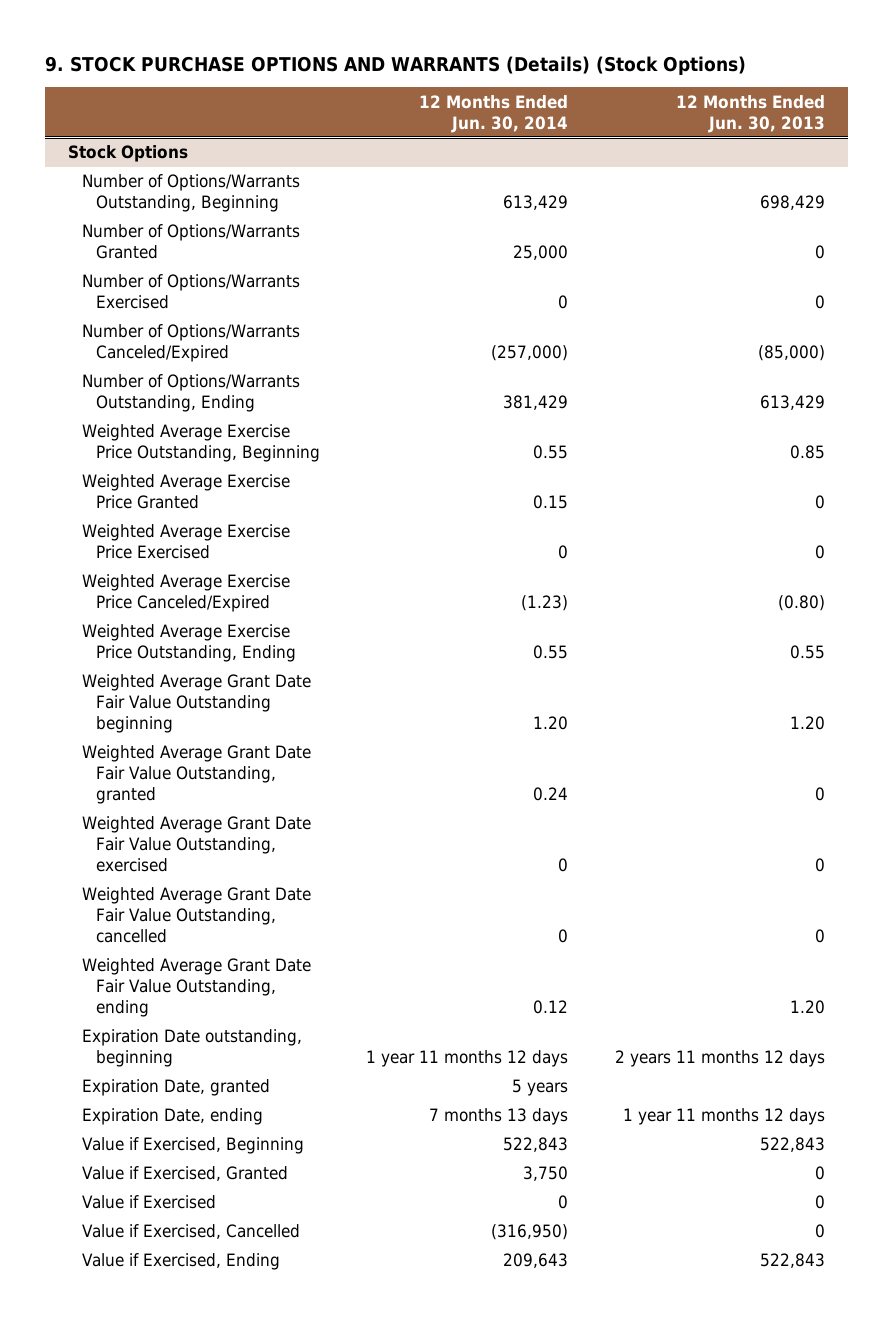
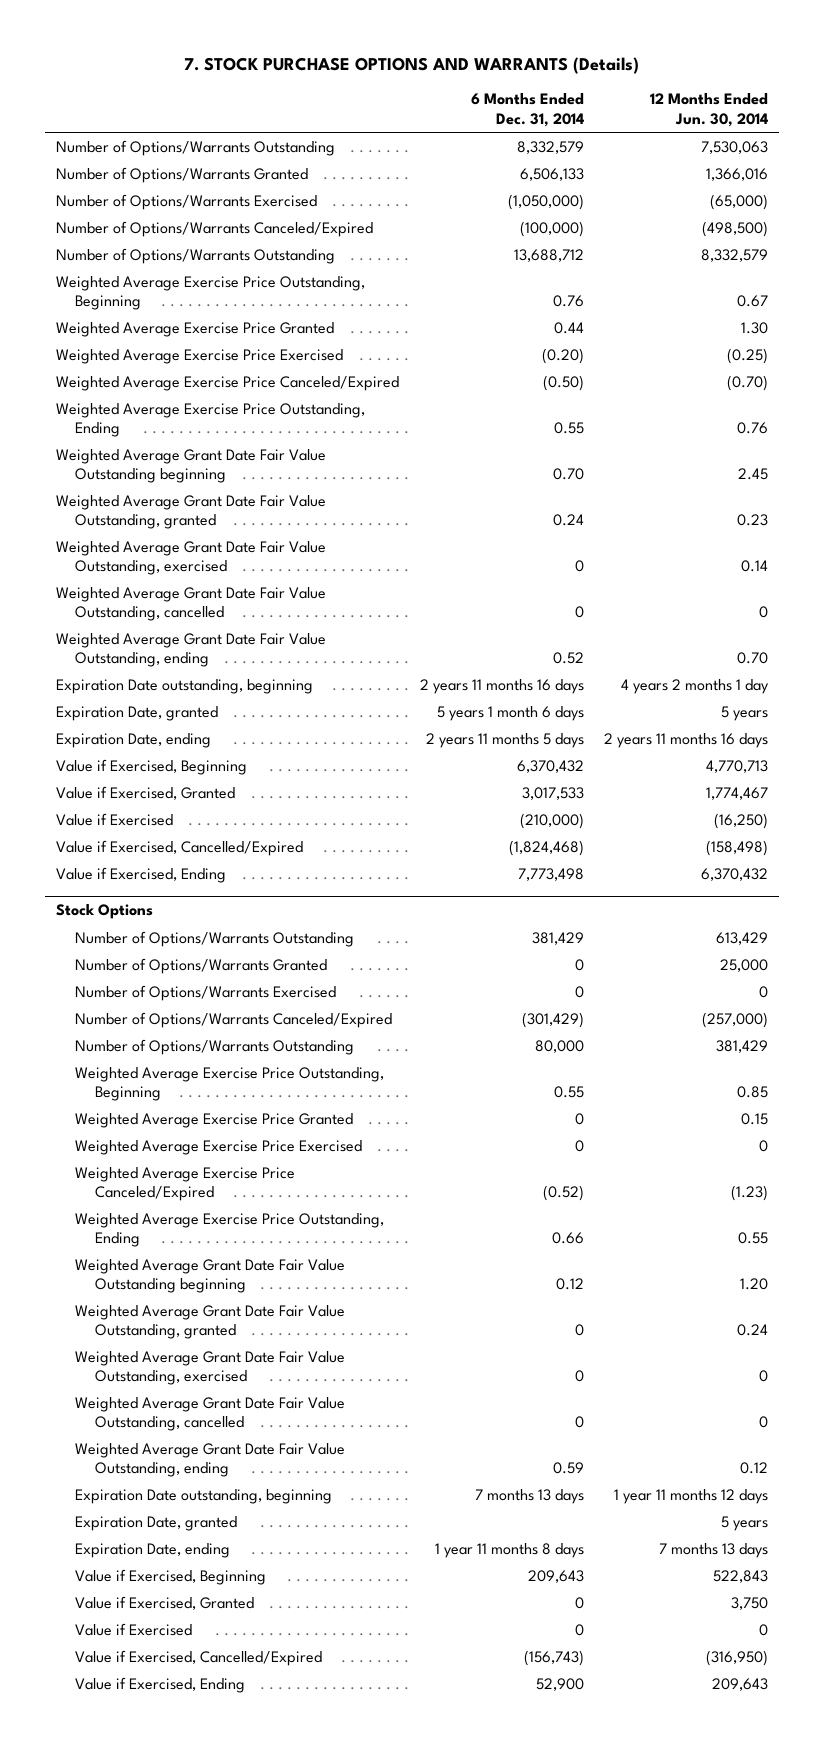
- 9. STOCK PURCHASE OPTIONS AND WARRANTS (Details) (Stock Options)
+ 7. STOCK PURCHASE OPTIONS AND WARRANTS (Details)
- | 12 Months Ended Jun. 30, 2014 | 12 Months Ended Jun. 30, 2013
+ | 6 Months Ended Dec. 31, 2014 | 12 Months Ended Jun. 30, 2014
+ Number of Options/Warrants Outstanding | 8,332,579 | 7,530,063
+ Number of Options/Warrants Granted | 6,506,133 | 1,366,016
+ Number of Options/Warrants Exercised | (1,050,000) | (65,000)
+ Number of Options/Warrants Canceled/Expired | (100,000) | (498,500)
+ Number of Options/Warrants Outstanding | 13,688,712 | 8,332,579
+ Weighted Average Exercise Price Outstanding, Beginning | 0.76 | 0.67
+ Weighted Average Exercise Price Granted | 0.44 | 1.30
+ Weighted Average Exercise Price Exercised | (0.20) | (0.25)
+ Weighted Average Exercise Price Canceled/Expired | (0.50) | (0.70)
+ Weighted Average Exercise Price Outstanding, Ending | 0.55 | 0.76
+ Weighted Average Grant Date Fair Value Outstanding beginning | 0.70 | 2.45
+ Weighted Average Grant Date Fair Value Outstanding, granted | 0.24 | 0.23
+ Weighted Average Grant Date Fair Value Outstanding, exercised | 0 | 0.14
+ Weighted Average Grant Date Fair Value Outstanding, cancelled | 0 | 0
+ Weighted Average Grant Date Fair Value Outstanding, ending | 0.52 | 0.70
+ Expiration Date outstanding, beginning | 2 years 11 months 16 days | 4 years 2 months 1 day
+ Expiration Date, granted | 5 years 1 month 6 days | 5 years
+ Expiration Date, ending | 2 years 11 months 5 days | 2 years 11 months 16 days
+ Value if Exercised, Beginning | 6,370,432 | 4,770,713
+ Value if Exercised, Granted | 3,017,533 | 1,774,467
+ Value if Exercised | (210,000) | (16,250)
+ Value if Exercised, Cancelled/Expired | (1,824,468) | (158,498)
+ Value if Exercised, Ending | 7,773,498 | 6,370,432
@ Stock Options
- Number of Options/Warrants Outstanding, Beginning | 613,429 | 698,429
+ Number of Options/Warrants Outstanding | 381,429 | 613,429
- Number of Options/Warrants Outstanding, Ending | 381,429 | 613,429
- Weighted Average Exercise Price Outstanding, Beginning | 0.55 | 0.85
+ Number of Options/Warrants Outstanding | 80,000 | 381,429
+ Weighted Average Exercise Price Outstanding, Beginning | 0.55 | 0.85
- Value if Exercised, Cancelled | (316,950) | 0
+ Value if Exercised, Cancelled/Expired | (156,743) | (316,950)

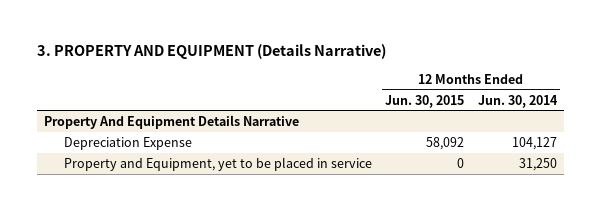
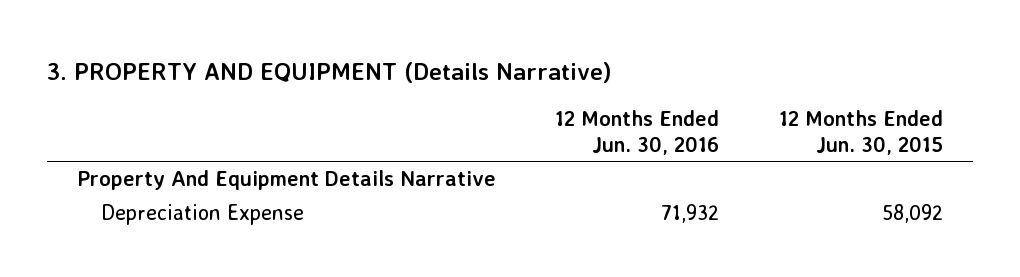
- | 12 Months Ended Jun. 30, 2015 | 12 Months Ended Jun. 30, 2014
+ | 12 Months Ended Jun. 30, 2016 | 12 Months Ended Jun. 30, 2015
- Property and Equipment, yet to be placed in service | 0 | 31,250

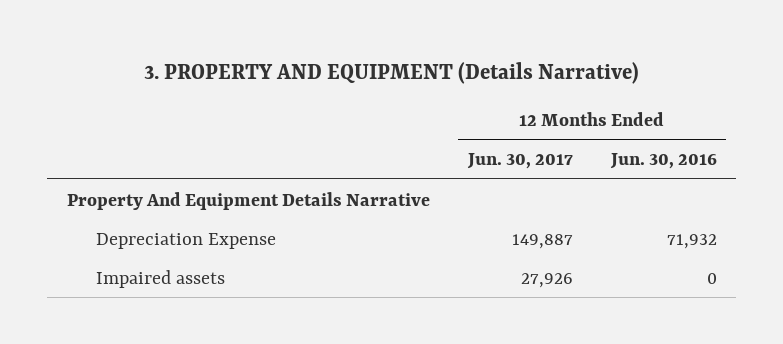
- | 12 Months Ended Jun. 30, 2016 | 12 Months Ended Jun. 30, 2015
+ | 12 Months Ended Jun. 30, 2017 | 12 Months Ended Jun. 30, 2016
+ Impaired assets | 27,926 | 0

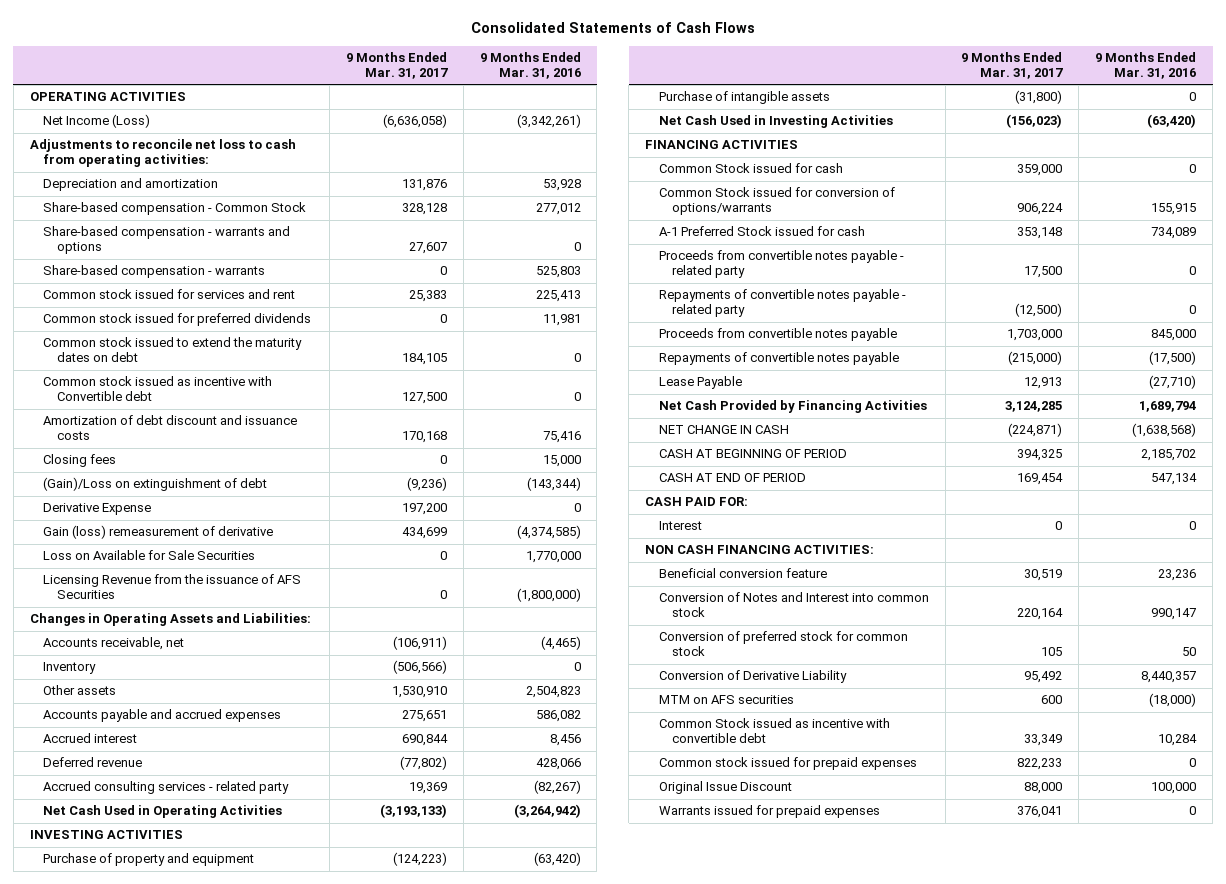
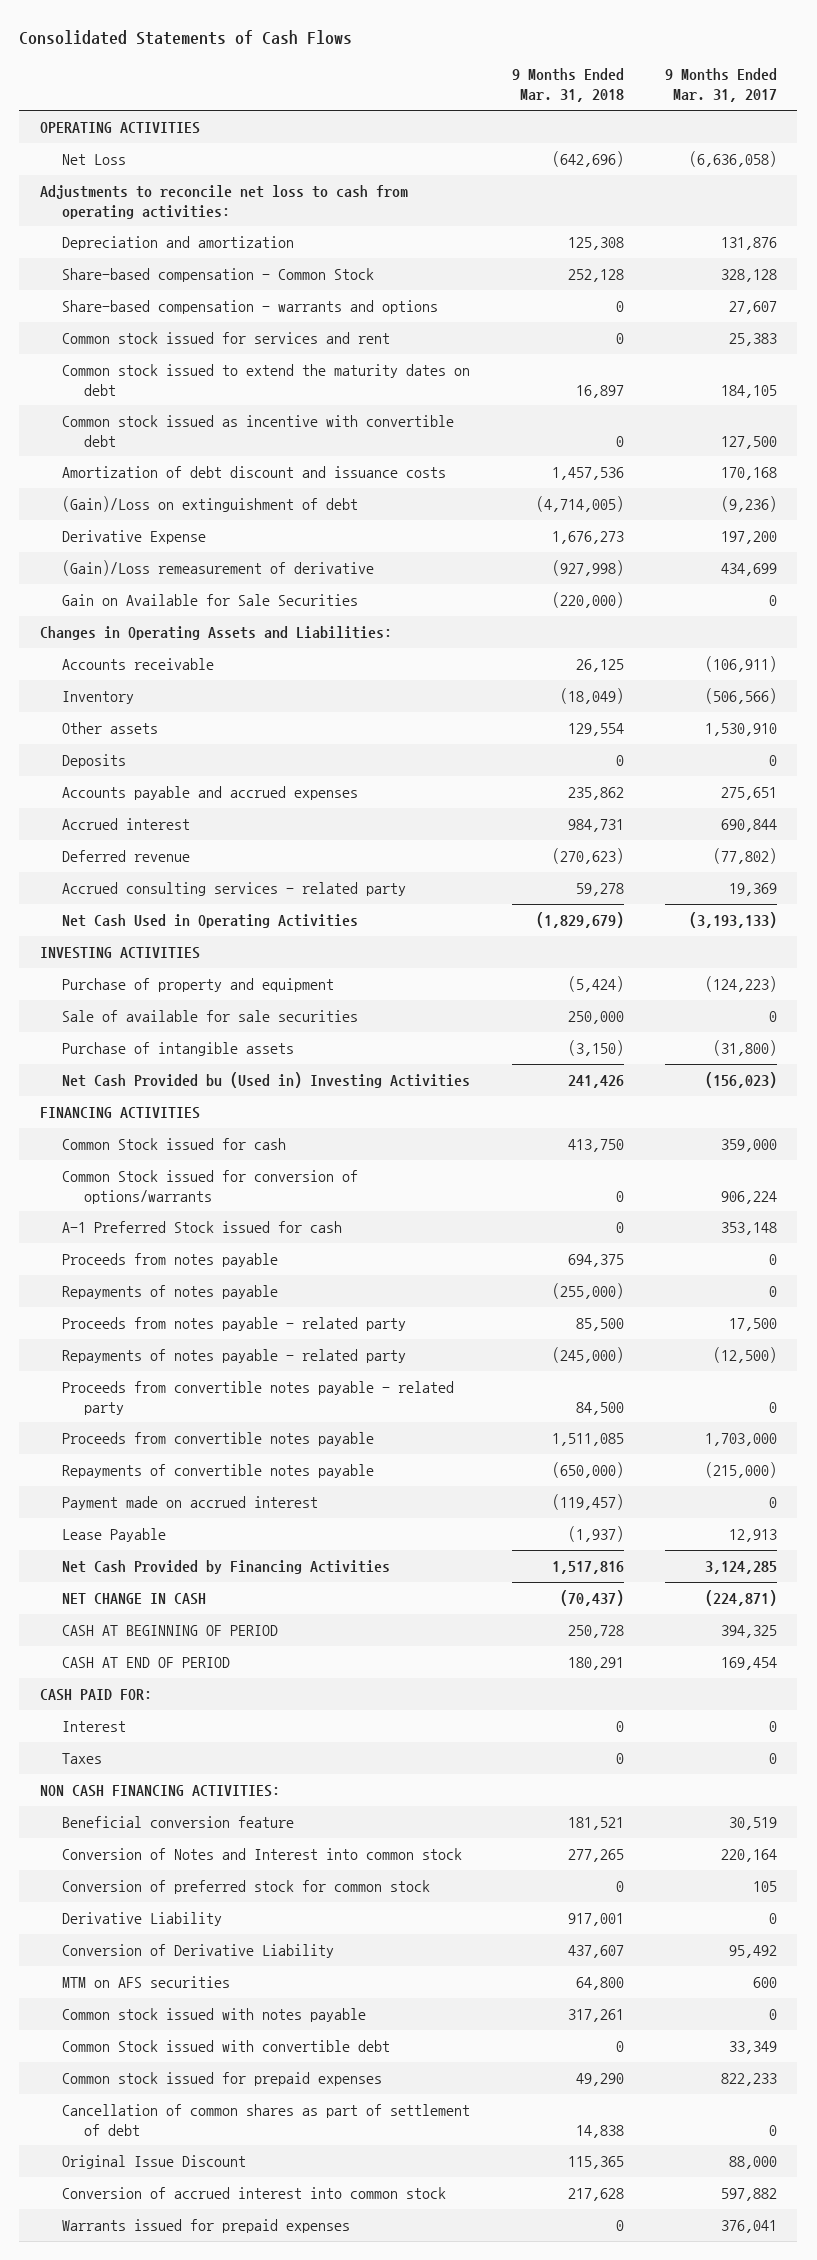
- | 9 Months Ended Mar. 31, 2017 | 9 Months Ended Mar. 31, 2016
+ | 9 Months Ended Mar. 31, 2018 | 9 Months Ended Mar. 31, 2017
- Net Income (Loss) | (6,636,058) | (3,342,261)
+ Net Loss | (642,696) | (6,636,058)
- Share-based compensation - warrants | 0 | 525,803
- Common stock issued for preferred dividends | 0 | 11,981
- Common stock issued as incentive with Convertible debt | 127,500 | 0
+ Common stock issued as incentive with convertible debt | 0 | 127,500
- Closing fees | 0 | 15,000
- Gain (loss) remeasurement of derivative | 434,699 | (4,374,585)
- Loss on Available for Sale Securities | 0 | 1,770,000
- Licensing Revenue from the issuance of AFS Securities | 0 | (1,800,000)
+ (Gain)/Loss remeasurement of derivative | (927,998) | 434,699
+ Gain on Available for Sale Securities | (220,000) | 0
- Accounts receivable, net | (106,911) | (4,465)
+ Accounts receivable | 26,125 | (106,911)
+ Deposits | 0 | 0
+ Sale of available for sale securities | 250,000 | 0
- Net Cash Used in Investing Activities | (156,023) | (63,420)
+ Net Cash Provided bu (Used in) Investing Activities | 241,426 | (156,023)
- Proceeds from convertible notes payable - related party | 17,500 | 0
- Repayments of convertible notes payable - related party | (12,500) | 0
+ Proceeds from notes payable | 694,375 | 0
+ Repayments of notes payable | (255,000) | 0
+ Proceeds from notes payable - related party | 85,500 | 17,500
+ Repayments of notes payable - related party | (245,000) | (12,500)
+ Proceeds from convertible notes payable - related party | 84,500 | 0
+ Payment made on accrued interest | (119,457) | 0
+ Taxes | 0 | 0
+ Derivative Liability | 917,001 | 0
- Common Stock issued as incentive with convertible debt | 33,349 | 10,284
+ Common stock issued with notes payable | 317,261 | 0
+ Common Stock issued with convertible debt | 0 | 33,349
+ Cancellation of common shares as part of settlement of debt | 14,838 | 0
+ Conversion of accrued interest into common stock | 217,628 | 597,882

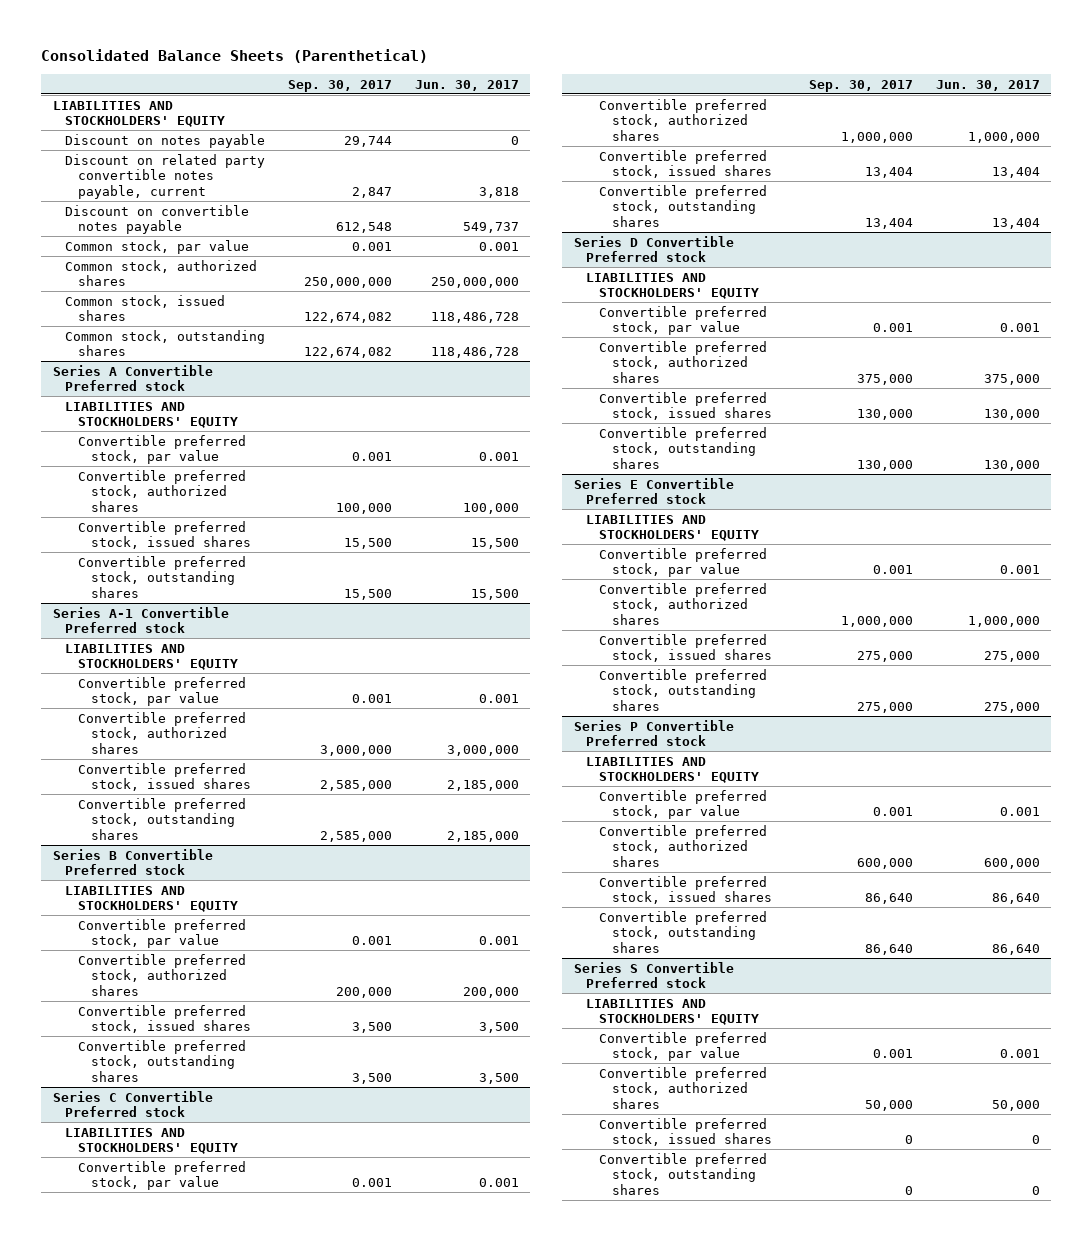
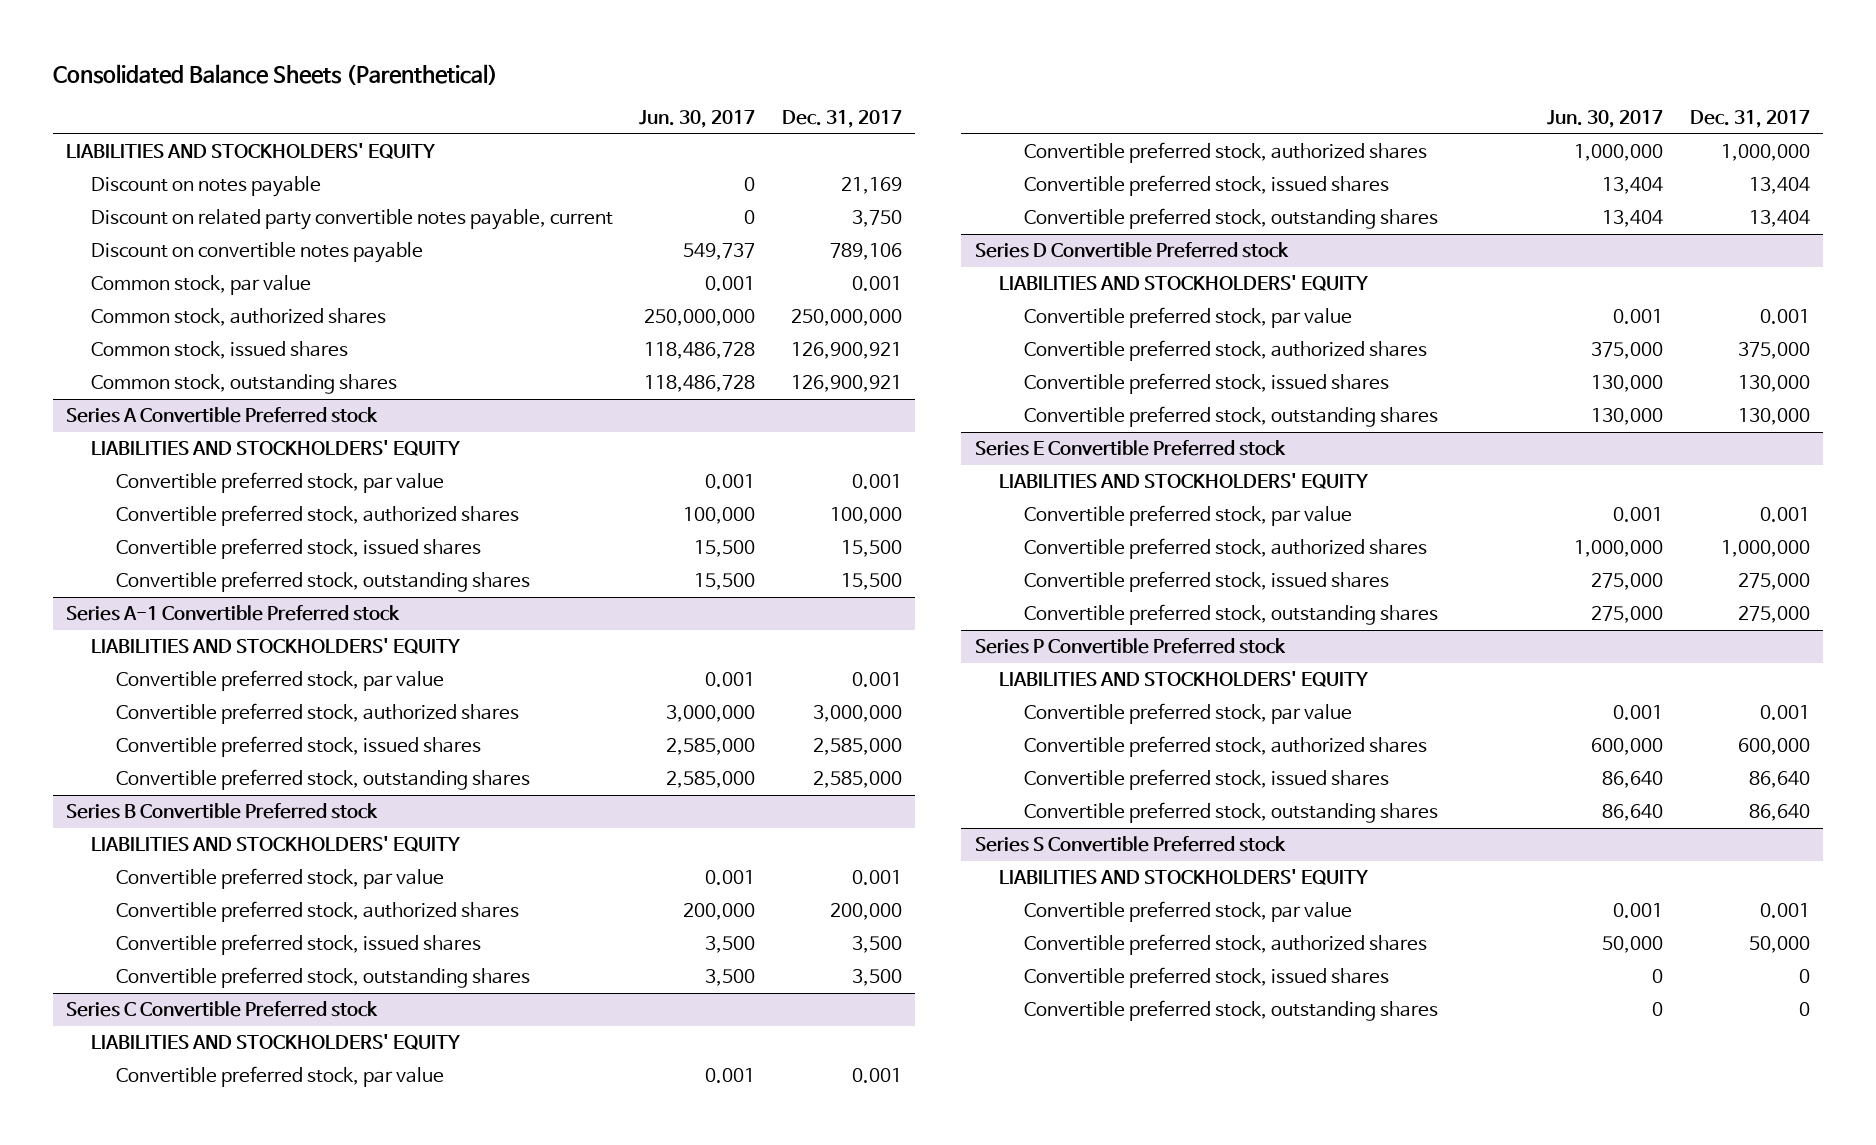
- | Sep. 30, 2017 | Jun. 30, 2017
+ | Jun. 30, 2017 | Dec. 31, 2017
- Discount on related party convertible notes payable, current | 2,847 | 3,818
+ Discount on related party convertible notes payable, current | 0 | 3,750
@ Series A-1 Convertible Preferred stock
- Convertible preferred stock, issued shares | 2,585,000 | 2,185,000
- Convertible preferred stock, outstanding shares | 2,585,000 | 2,185,000
+ Convertible preferred stock, issued shares | 2,585,000 | 2,585,000
+ Convertible preferred stock, outstanding shares | 2,585,000 | 2,585,000

